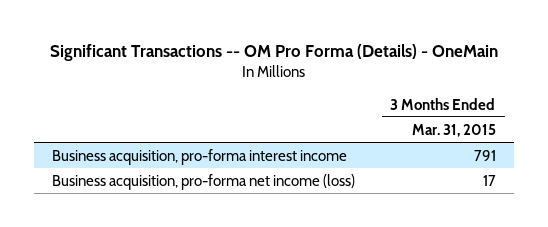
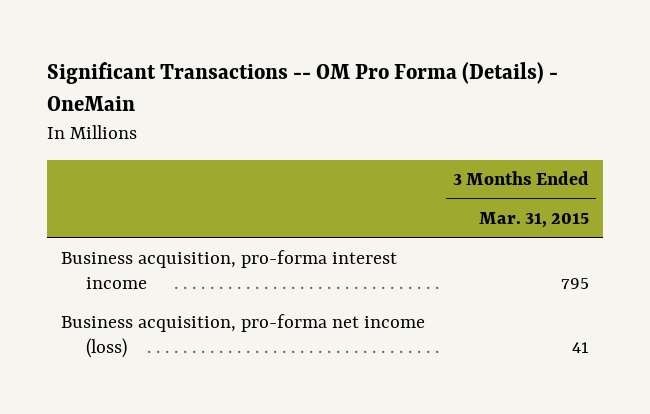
- Business acquisition, pro-forma interest income | 791
- Business acquisition, pro-forma net income (loss) | 17
+ Business acquisition, pro-forma interest income | 795
+ Business acquisition, pro-forma net income (loss) | 41

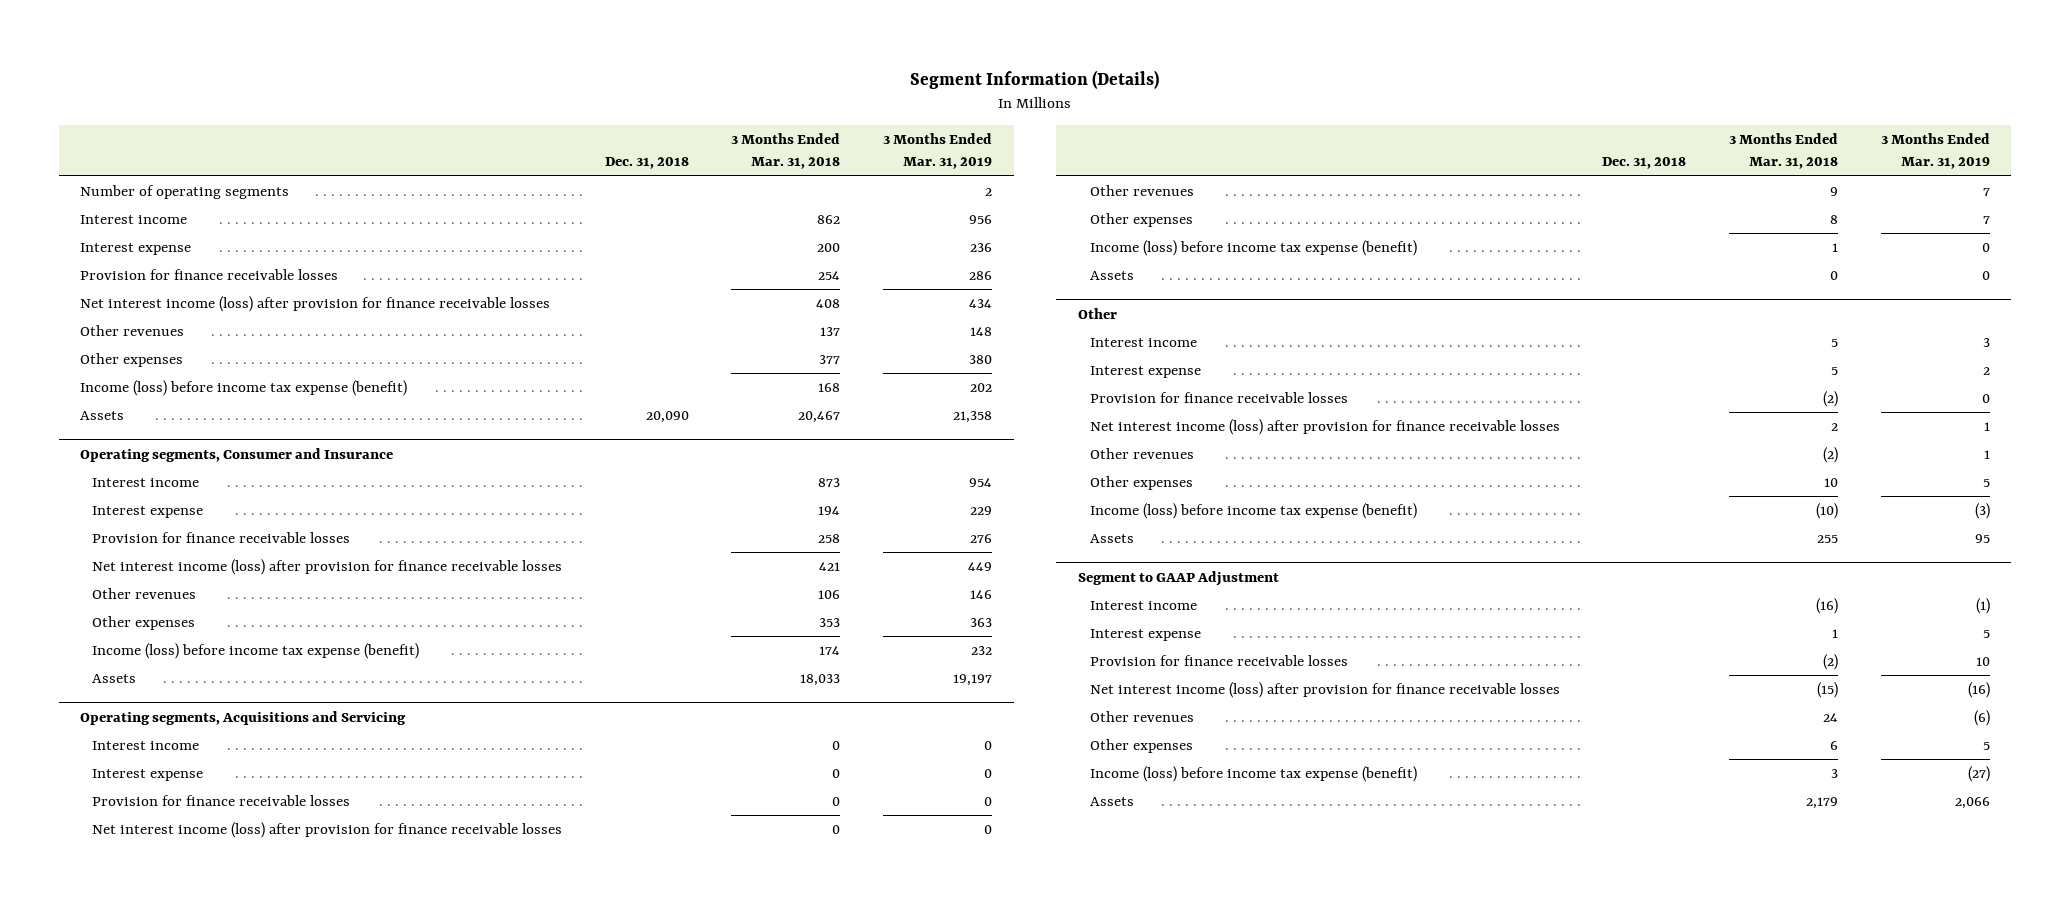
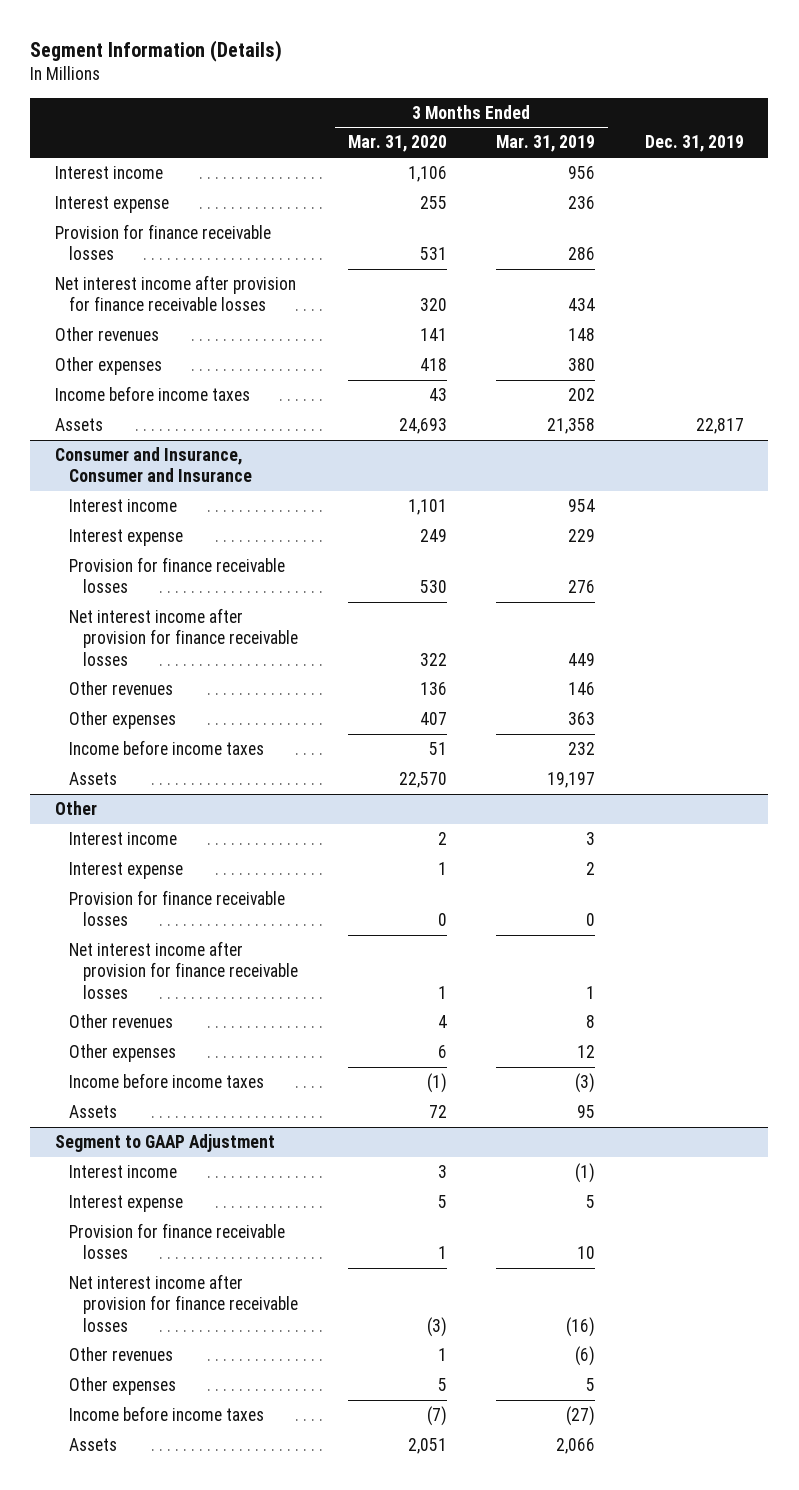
- | Dec. 31, 2018 | 3 Months Ended Mar. 31, 2018 | 3 Months Ended Mar. 31, 2019
+ | 3 Months Ended Mar. 31, 2020 | 3 Months Ended Mar. 31, 2019 | Dec. 31, 2019
- Number of operating segments | | | 2
- Net interest income (loss) after provision for finance receivable losses | | 408 | 434
+ Net interest income after provision for finance receivable losses | 320 | 434 |
- Income (loss) before income tax expense (benefit) | | 168 | 202
+ Income before income taxes | 43 | 202 |
- Operating segments, Consumer and Insurance
+ Consumer and Insurance, Consumer and Insurance
- Net interest income (loss) after provision for finance receivable losses | | 421 | 449
+ Net interest income after provision for finance receivable losses | 322 | 449 |
- Income (loss) before income tax expense (benefit) | | 174 | 232
+ Income before income taxes | 51 | 232 |
- Operating segments, Acquisitions and Servicing
- Interest income | | 0 | 0
- Interest expense | | 0 | 0
- Provision for finance receivable losses | | 0 | 0
- Net interest income (loss) after provision for finance receivable losses | | 0 | 0
- Other revenues | | 9 | 7
- Other expenses | | 8 | 7
- Income (loss) before income tax expense (benefit) | | 1 | 0
- Assets | | 0 | 0
@ Other
- Net interest income (loss) after provision for finance receivable losses | | 2 | 1
- Other revenues | | (2) | 1
- Other expenses | | 10 | 5
- Income (loss) before income tax expense (benefit) | | (10) | (3)
+ Net interest income after provision for finance receivable losses | 1 | 1 |
+ Other revenues | 4 | 8 |
+ Other expenses | 6 | 12 |
+ Income before income taxes | (1) | (3) |
@ Segment to GAAP Adjustment
- Net interest income (loss) after provision for finance receivable losses | | (15) | (16)
+ Net interest income after provision for finance receivable losses | (3) | (16) |
- Income (loss) before income tax expense (benefit) | | 3 | (27)
+ Income before income taxes | (7) | (27) |

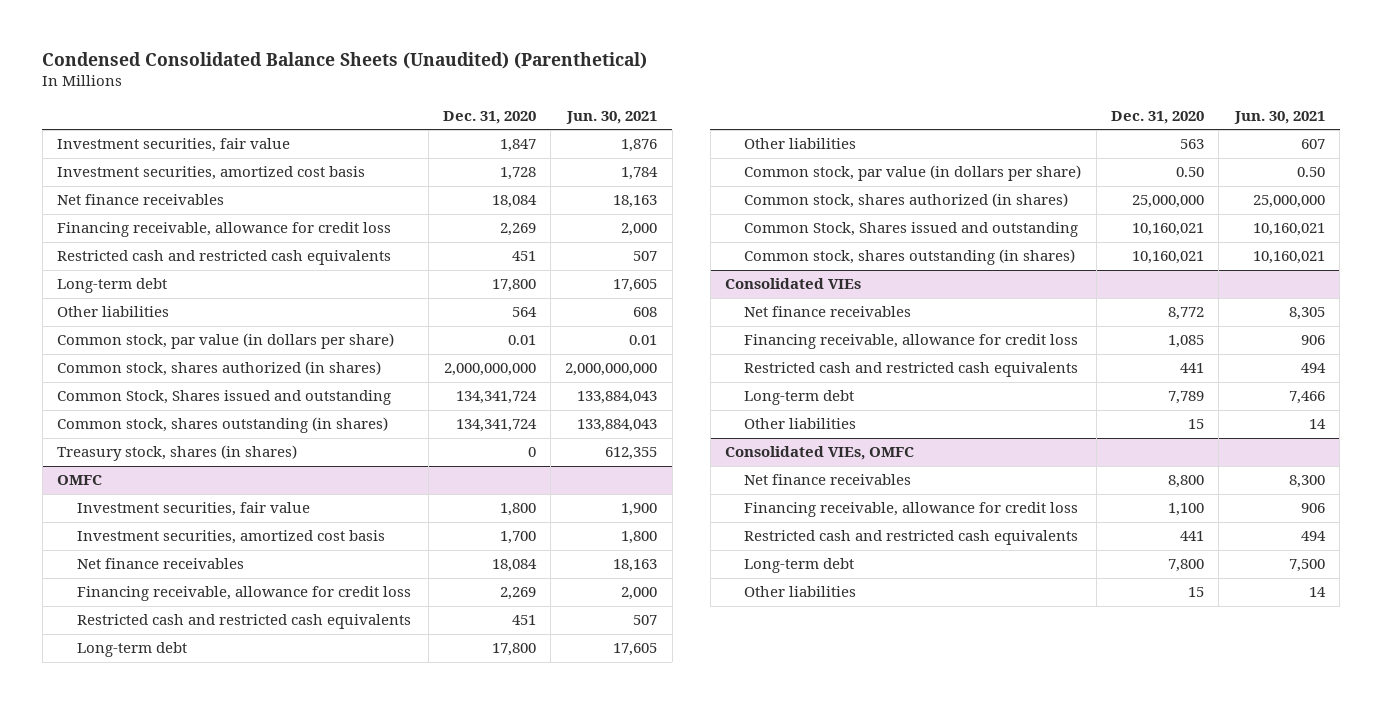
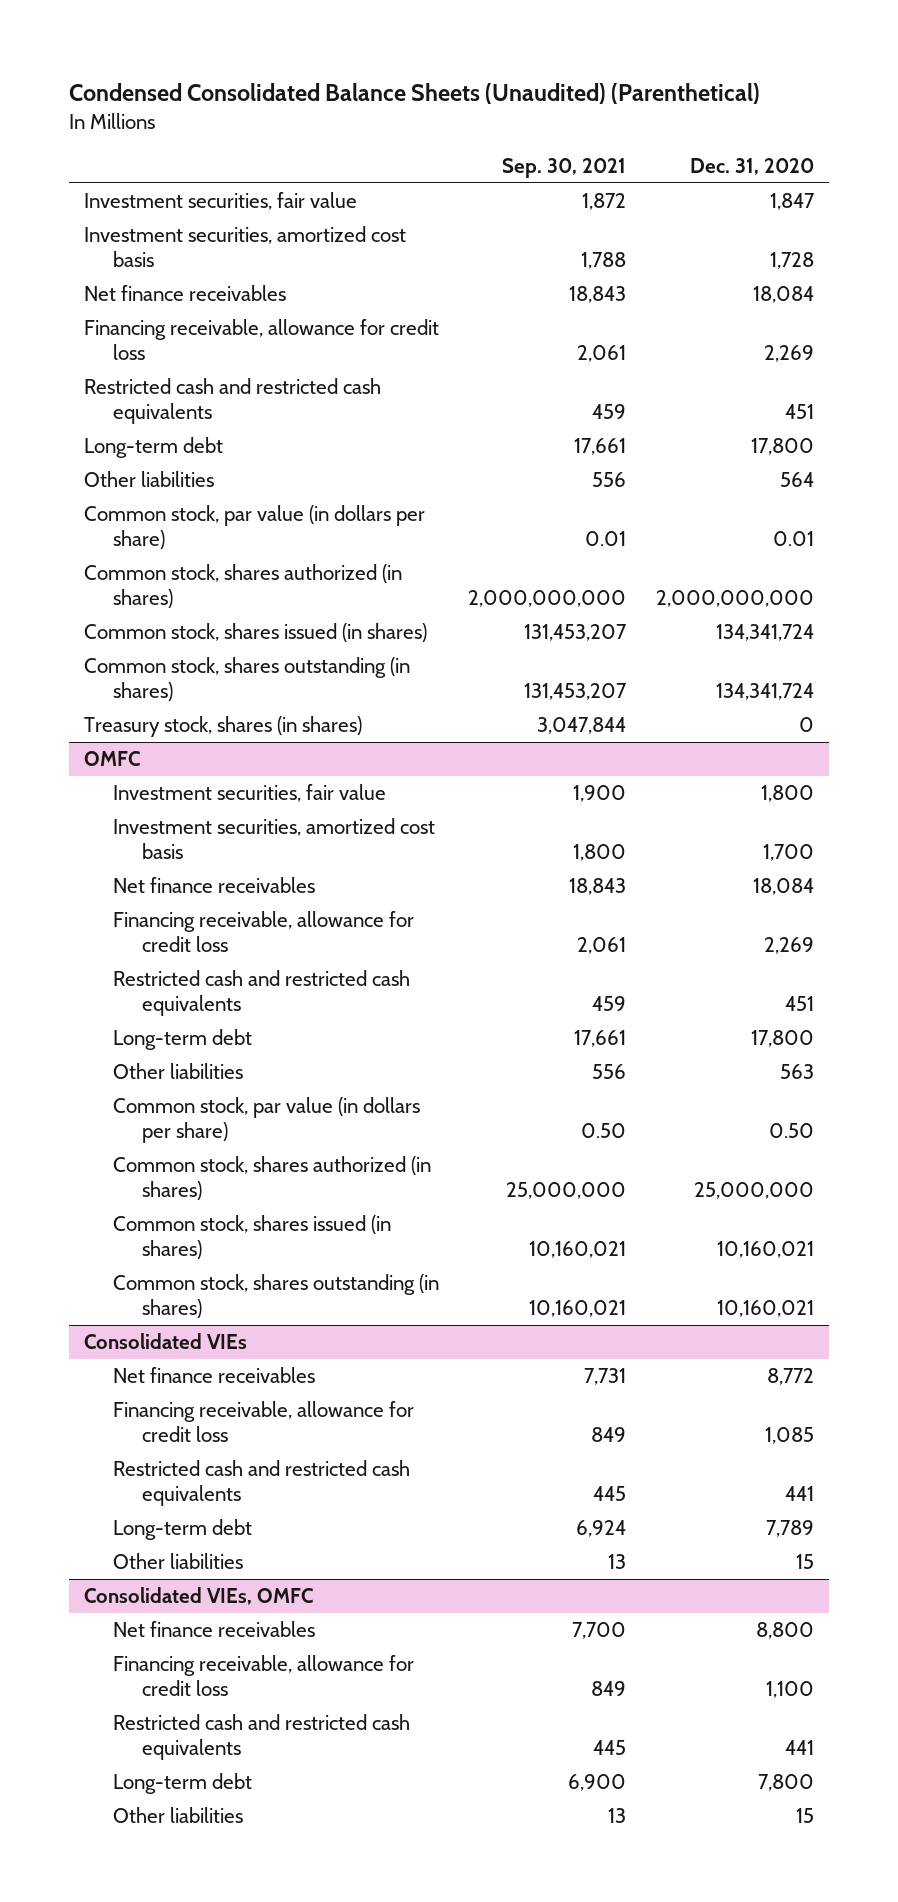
- | Dec. 31, 2020 | Jun. 30, 2021
+ | Sep. 30, 2021 | Dec. 31, 2020
- Common Stock, Shares issued and outstanding | 134,341,724 | 133,884,043
+ Common stock, shares issued (in shares) | 131,453,207 | 134,341,724
@ OMFC
- Common Stock, Shares issued and outstanding | 10,160,021 | 10,160,021
+ Common stock, shares issued (in shares) | 10,160,021 | 10,160,021

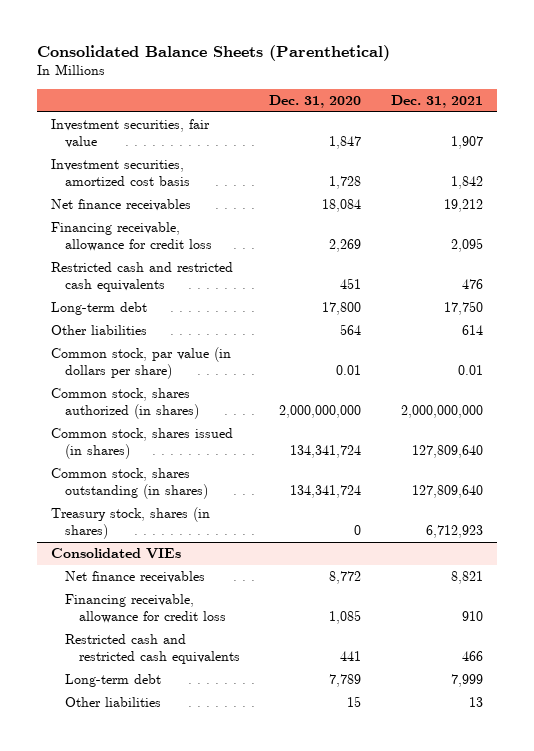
- Condensed Consolidated Balance Sheets (Unaudited) (Parenthetical)
+ Consolidated Balance Sheets (Parenthetical)
- | Sep. 30, 2021 | Dec. 31, 2020
+ | Dec. 31, 2020 | Dec. 31, 2021
- OMFC
- Investment securities, fair value | 1,900 | 1,800
- Investment securities, amortized cost basis | 1,800 | 1,700
- Net finance receivables | 18,843 | 18,084
- Financing receivable, allowance for credit loss | 2,061 | 2,269
- Restricted cash and restricted cash equivalents | 459 | 451
- Long-term debt | 17,661 | 17,800
- Other liabilities | 556 | 563
- Common stock, par value (in dollars per share) | 0.50 | 0.50
- Common stock, shares authorized (in shares) | 25,000,000 | 25,000,000
- Common stock, shares issued (in shares) | 10,160,021 | 10,160,021
- Common stock, shares outstanding (in shares) | 10,160,021 | 10,160,021
- Consolidated VIEs, OMFC
- Net finance receivables | 7,700 | 8,800
- Financing receivable, allowance for credit loss | 849 | 1,100
- Restricted cash and restricted cash equivalents | 445 | 441
- Long-term debt | 6,900 | 7,800
- Other liabilities | 13 | 15

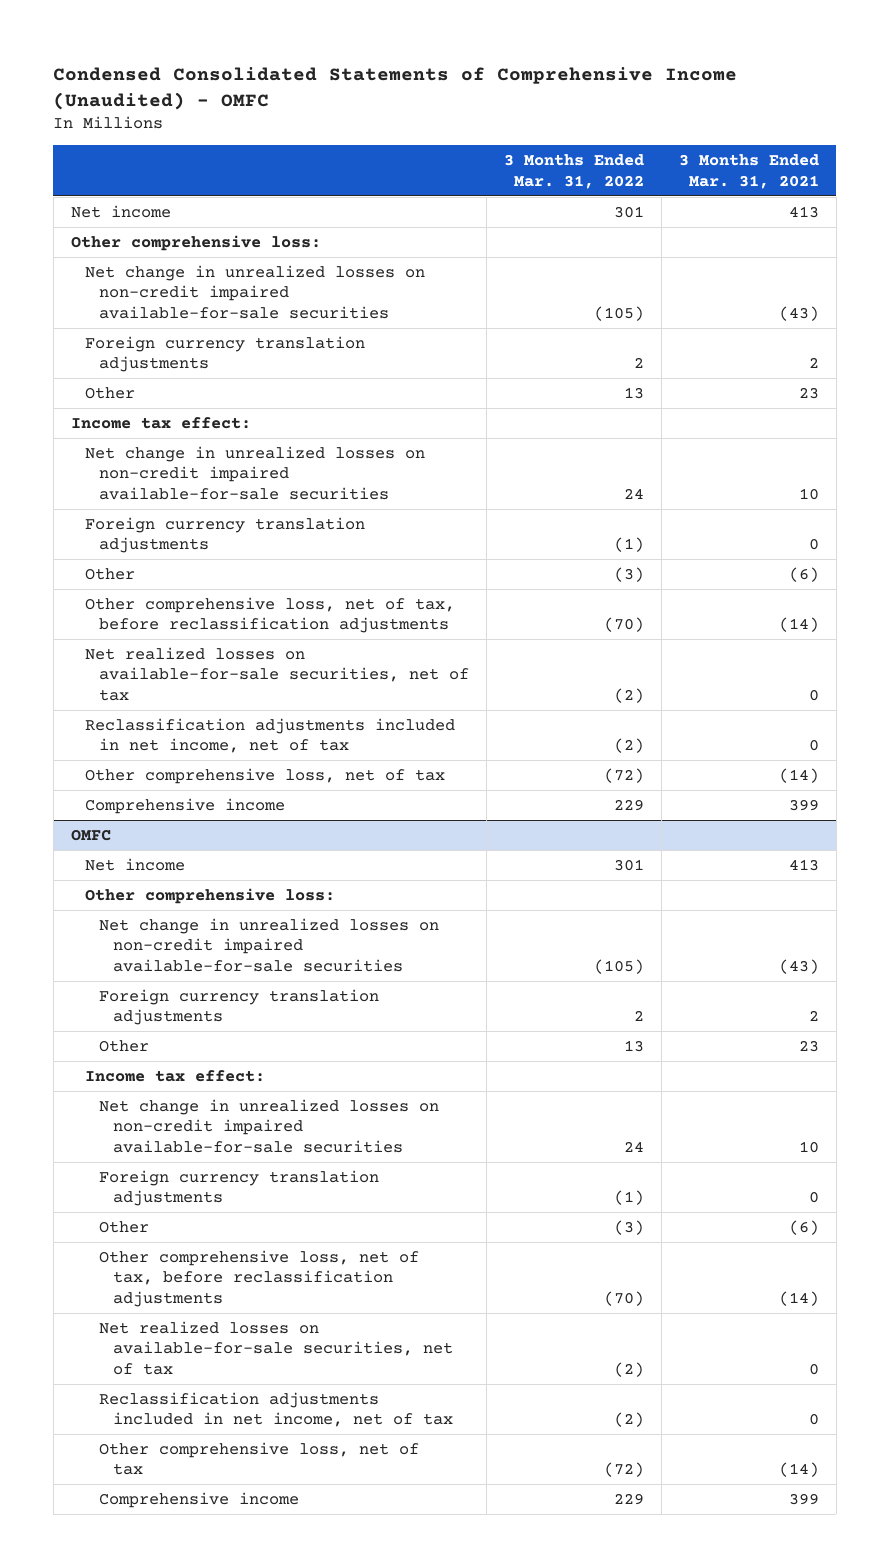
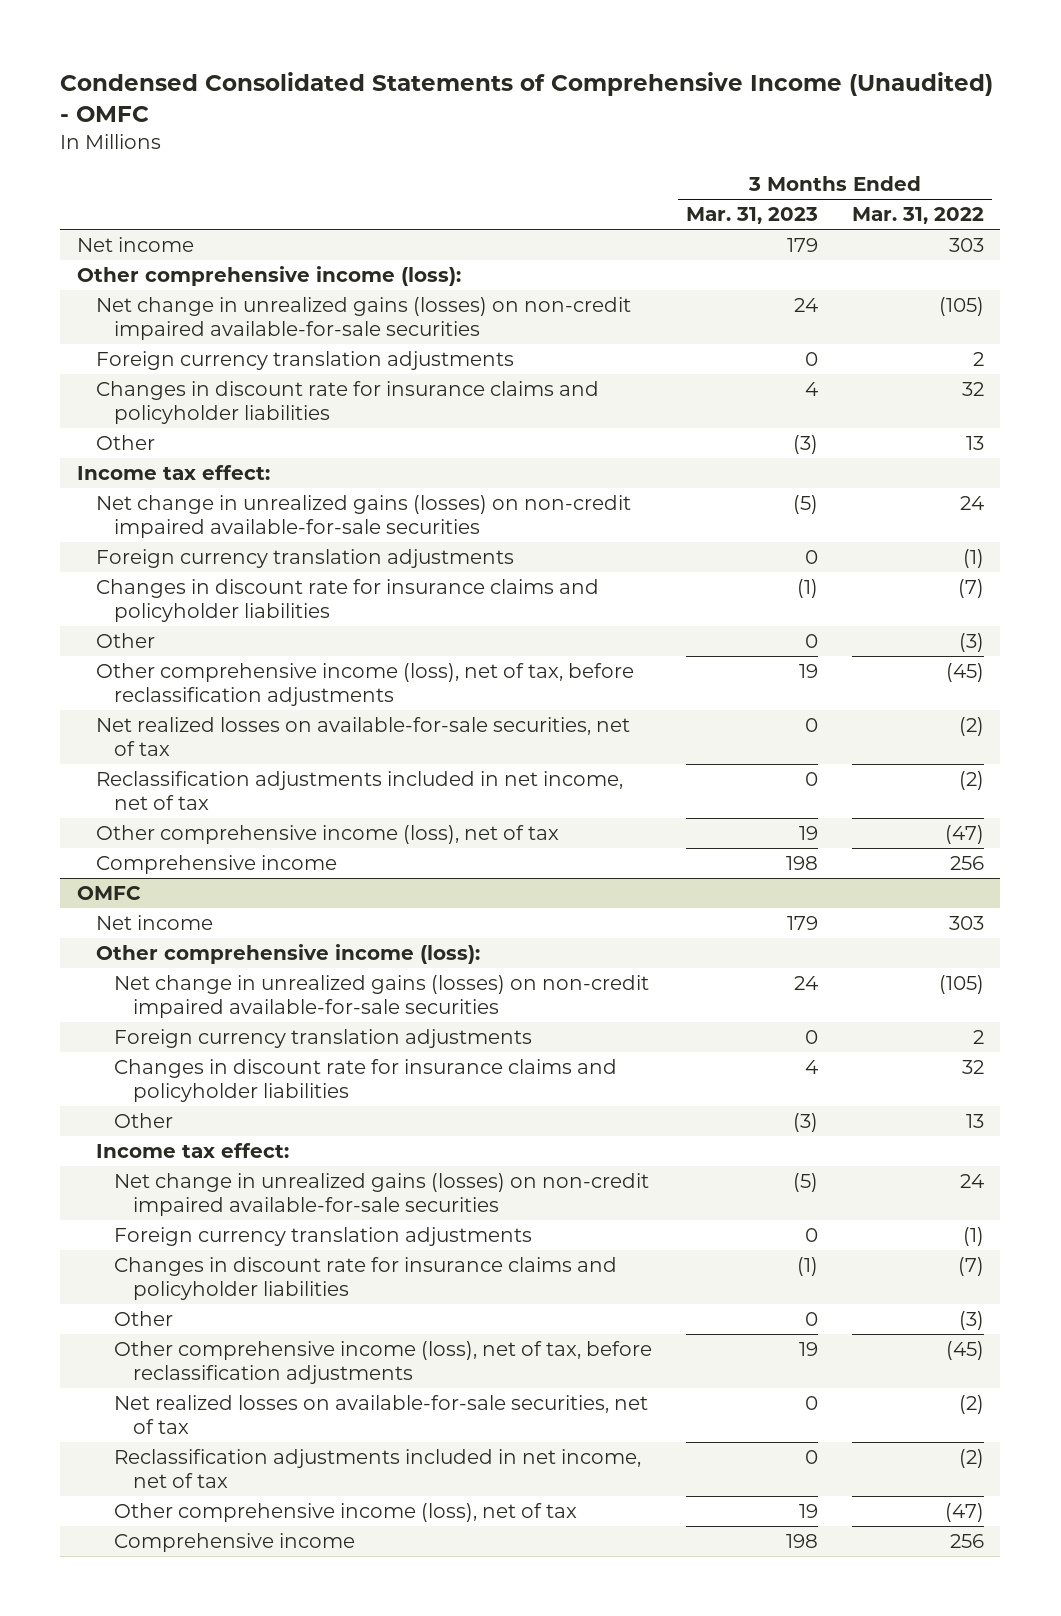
- | 3 Months Ended Mar. 31, 2022 | 3 Months Ended Mar. 31, 2021
+ | 3 Months Ended Mar. 31, 2023 | 3 Months Ended Mar. 31, 2022
- Net income | 301 | 413
- Other comprehensive loss:
- Net change in unrealized losses on non-credit impaired available-for-sale securities | (105) | (43)
+ Net income | 179 | 303
+ Other comprehensive income (loss):
+ Net change in unrealized gains (losses) on non-credit impaired available-for-sale securities | 24 | (105)
+ Changes in discount rate for insurance claims and policyholder liabilities | 4 | 32
- Net change in unrealized losses on non-credit impaired available-for-sale securities | 24 | 10
+ Net change in unrealized gains (losses) on non-credit impaired available-for-sale securities | (5) | 24
+ Changes in discount rate for insurance claims and policyholder liabilities | (1) | (7)
- Other comprehensive loss, net of tax, before reclassification adjustments | (70) | (14)
+ Other comprehensive income (loss), net of tax, before reclassification adjustments | 19 | (45)
- Other comprehensive loss, net of tax | (72) | (14)
- Comprehensive income | 229 | 399
+ Other comprehensive income (loss), net of tax | 19 | (47)
+ Comprehensive income | 198 | 256
@ OMFC
- Net income | 301 | 413
- Other comprehensive loss:
- Net change in unrealized losses on non-credit impaired available-for-sale securities | (105) | (43)
+ Net income | 179 | 303
+ Other comprehensive income (loss):
+ Net change in unrealized gains (losses) on non-credit impaired available-for-sale securities | 24 | (105)
+ Changes in discount rate for insurance claims and policyholder liabilities | 4 | 32
- Net change in unrealized losses on non-credit impaired available-for-sale securities | 24 | 10
+ Net change in unrealized gains (losses) on non-credit impaired available-for-sale securities | (5) | 24
+ Changes in discount rate for insurance claims and policyholder liabilities | (1) | (7)
- Other comprehensive loss, net of tax, before reclassification adjustments | (70) | (14)
+ Other comprehensive income (loss), net of tax, before reclassification adjustments | 19 | (45)
- Other comprehensive loss, net of tax | (72) | (14)
- Comprehensive income | 229 | 399
+ Other comprehensive income (loss), net of tax | 19 | (47)
+ Comprehensive income | 198 | 256

